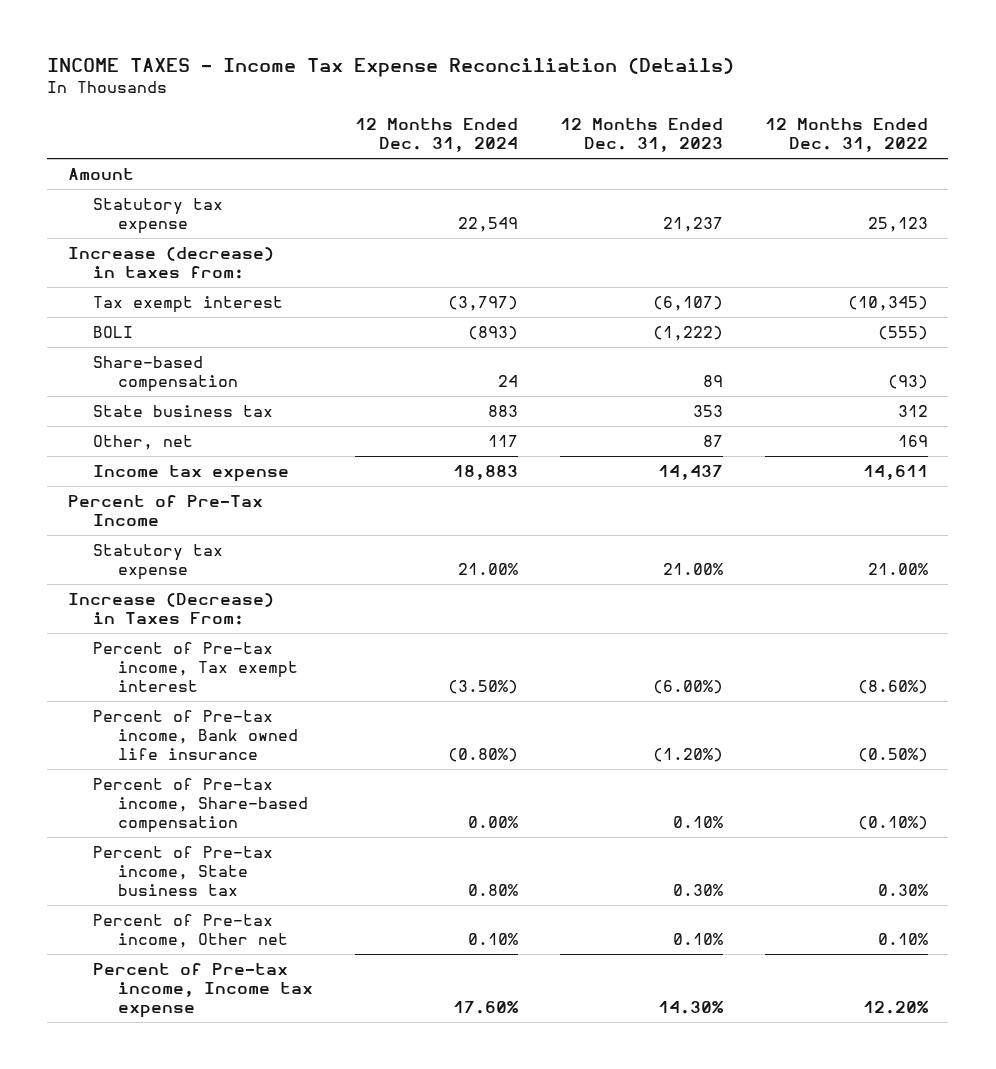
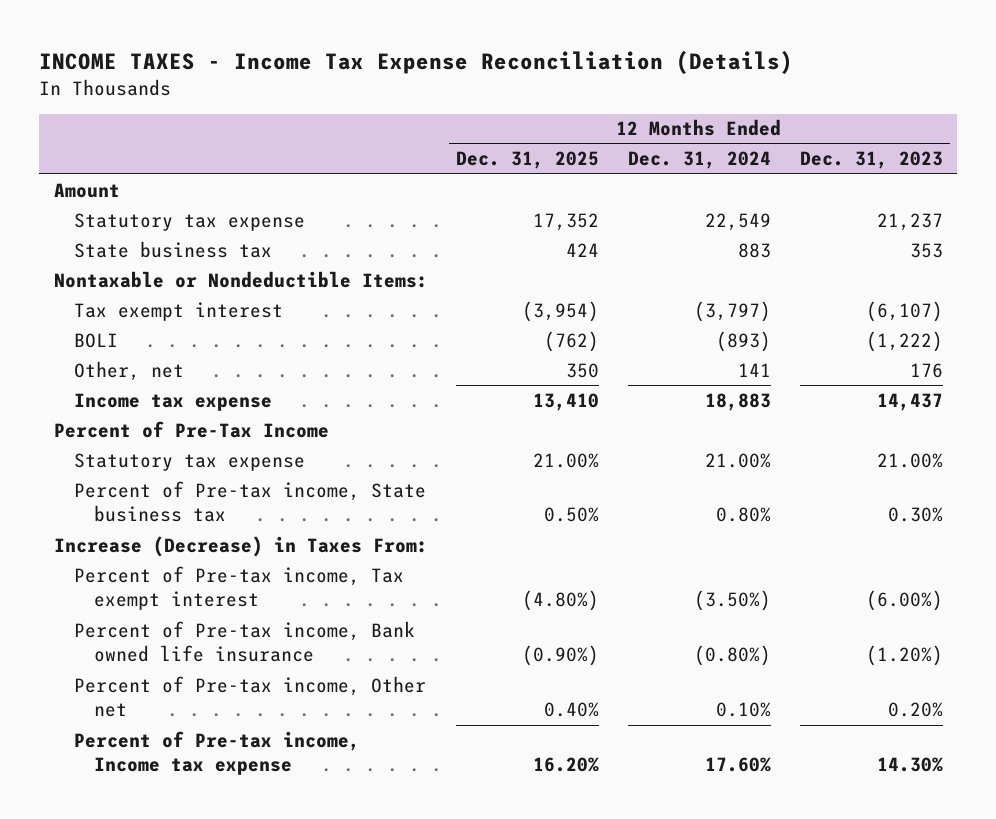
- | 12 Months Ended Dec. 31, 2024 | 12 Months Ended Dec. 31, 2023 | 12 Months Ended Dec. 31, 2022
+ | 12 Months Ended Dec. 31, 2025 | 12 Months Ended Dec. 31, 2024 | 12 Months Ended Dec. 31, 2023
- Increase (decrease) in taxes from:
moved up: State business tax | 424 | 883 | 353
+ Nontaxable or Nondeductible Items:
- Share-based compensation | 24 | 89 | (93)
- Other, net | 117 | 87 | 169
+ Other, net | 350 | 141 | 176
moved up: Percent of Pre-tax income, State business tax | 0.50% | 0.80% | 0.30%
- Percent of Pre-tax income, Share-based compensation | 0.00% | 0.10% | (0.10%)
- Percent of Pre-tax income, Other net | 0.10% | 0.10% | 0.10%
+ Percent of Pre-tax income, Other net | 0.40% | 0.10% | 0.20%

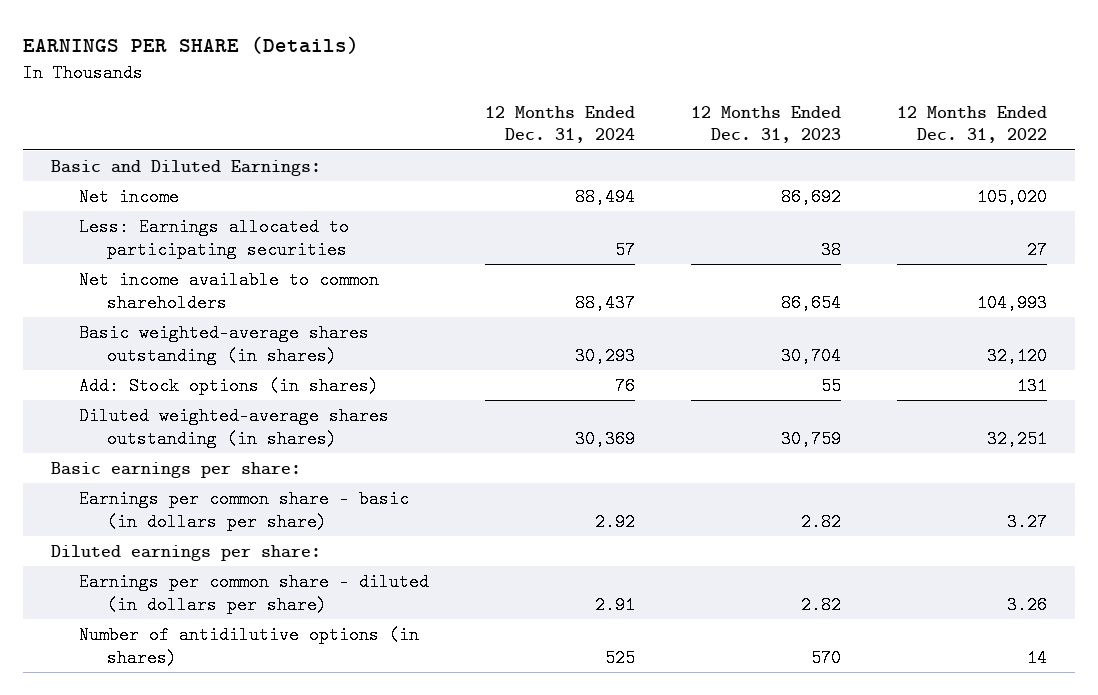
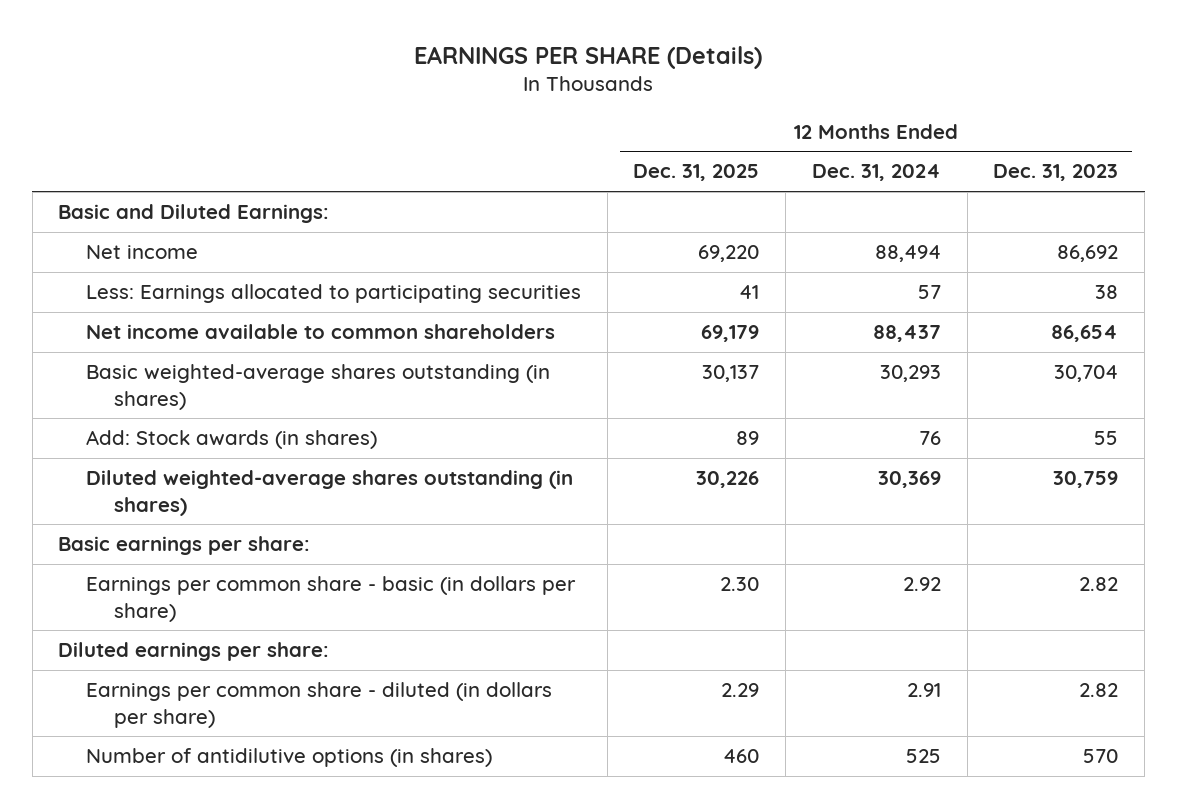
- | 12 Months Ended Dec. 31, 2024 | 12 Months Ended Dec. 31, 2023 | 12 Months Ended Dec. 31, 2022
+ | 12 Months Ended Dec. 31, 2025 | 12 Months Ended Dec. 31, 2024 | 12 Months Ended Dec. 31, 2023
- Add: Stock options (in shares) | 76 | 55 | 131
+ Add: Stock awards (in shares) | 89 | 76 | 55

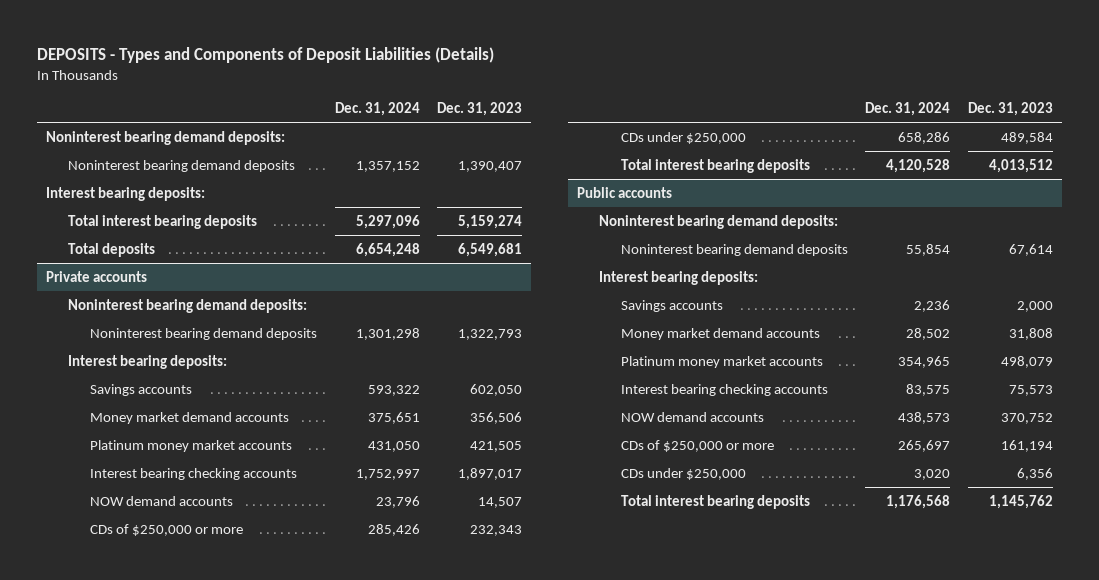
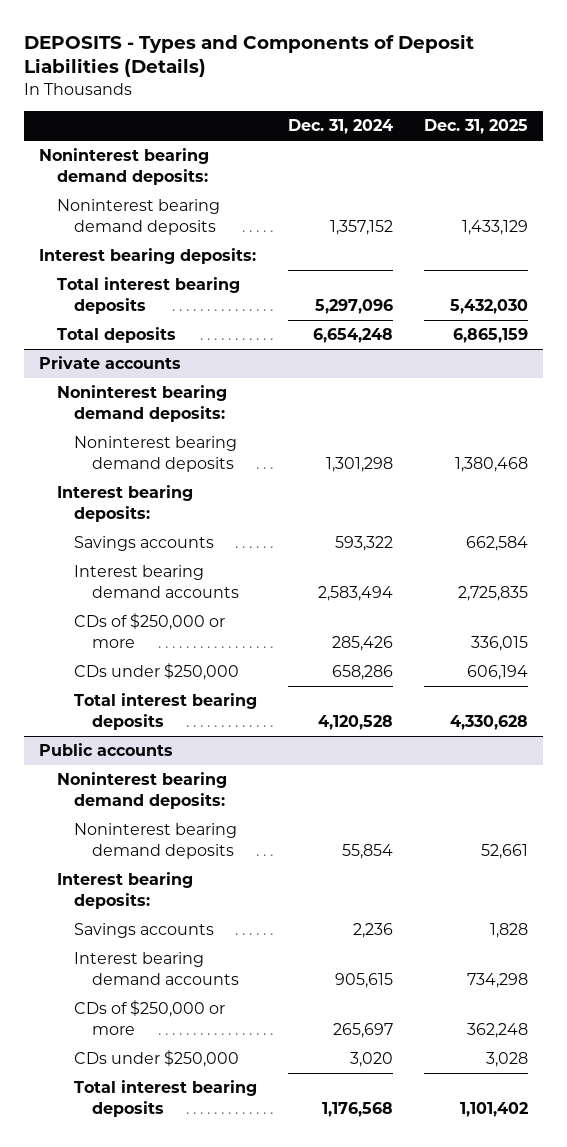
- | Dec. 31, 2024 | Dec. 31, 2023
+ | Dec. 31, 2024 | Dec. 31, 2025
@ Private accounts
- Money market demand accounts | 375,651 | 356,506
- Platinum money market accounts | 431,050 | 421,505
- Interest bearing checking accounts | 1,752,997 | 1,897,017
- NOW demand accounts | 23,796 | 14,507
+ Interest bearing demand accounts | 2,583,494 | 2,725,835
@ Public accounts
- Money market demand accounts | 28,502 | 31,808
- Platinum money market accounts | 354,965 | 498,079
- Interest bearing checking accounts | 83,575 | 75,573
- NOW demand accounts | 438,573 | 370,752
+ Interest bearing demand accounts | 905,615 | 734,298

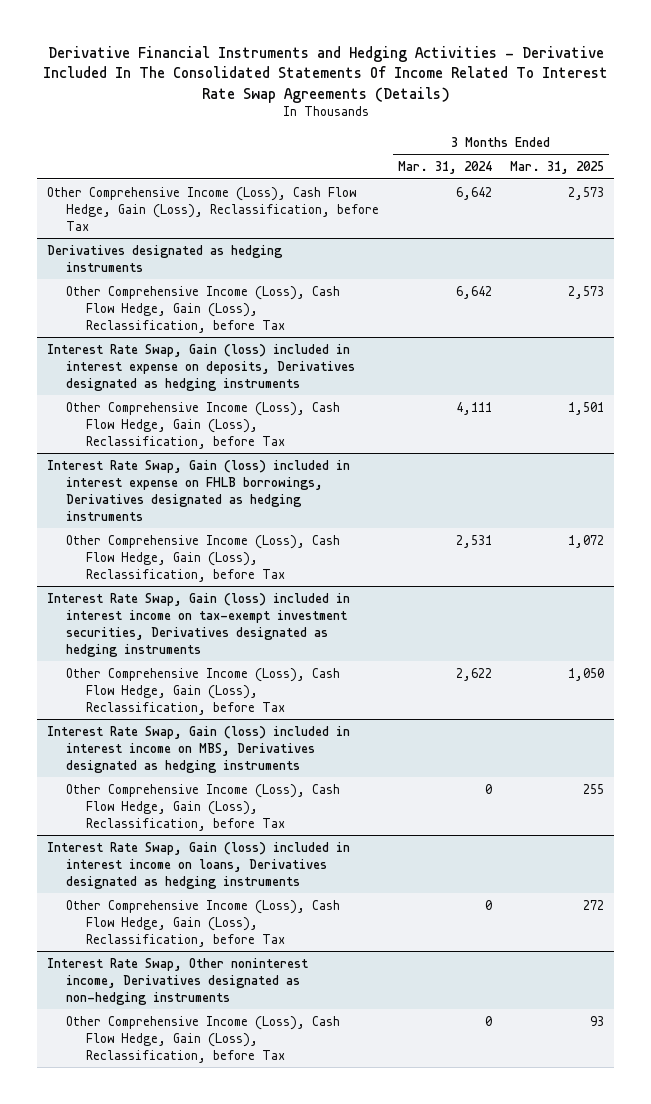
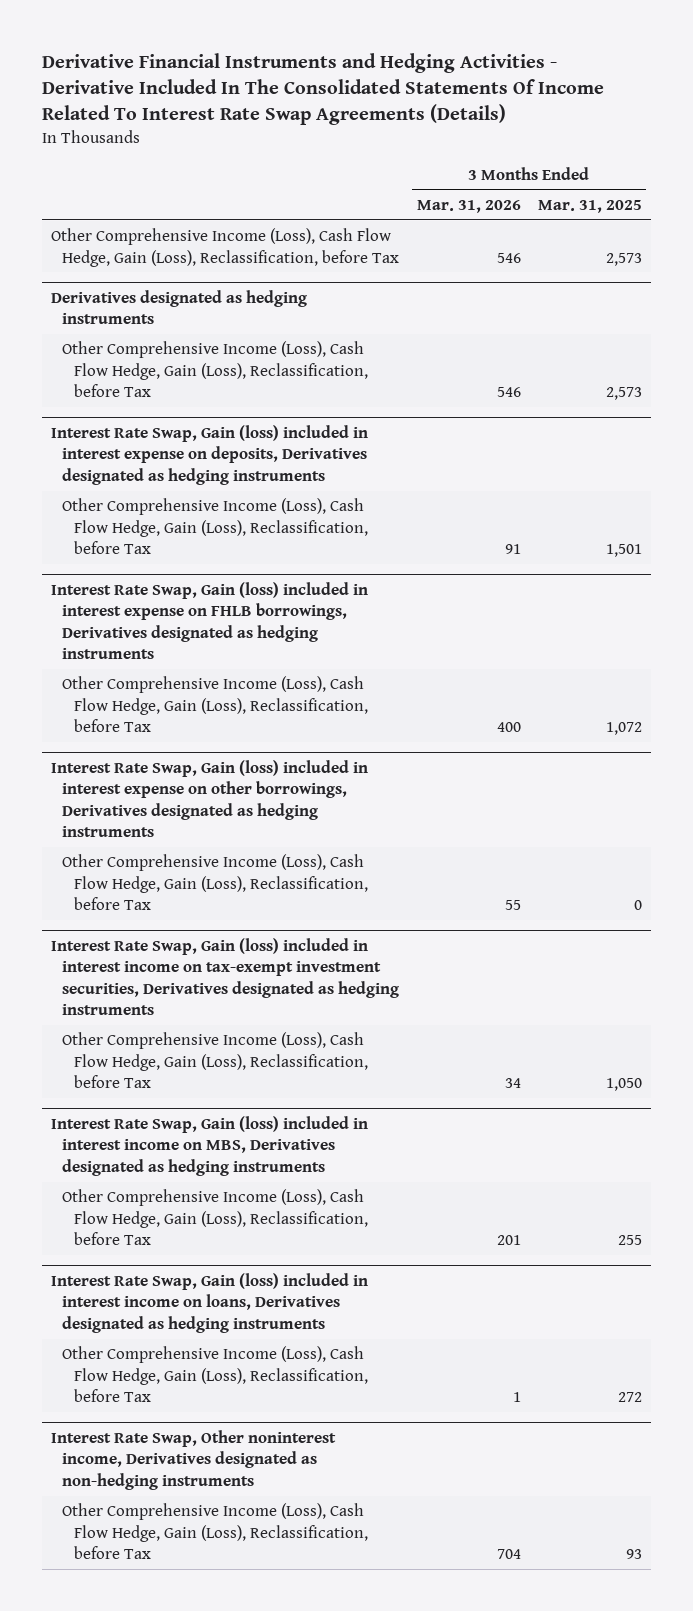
- | 3 Months Ended Mar. 31, 2024 | 3 Months Ended Mar. 31, 2025
+ | 3 Months Ended Mar. 31, 2026 | 3 Months Ended Mar. 31, 2025
+ Interest Rate Swap, Gain (loss) included in interest expense on other borrowings, Derivatives designated as hedging instruments
+ Other Comprehensive Income (Loss), Cash Flow Hedge, Gain (Loss), Reclassification, before Tax | 55 | 0

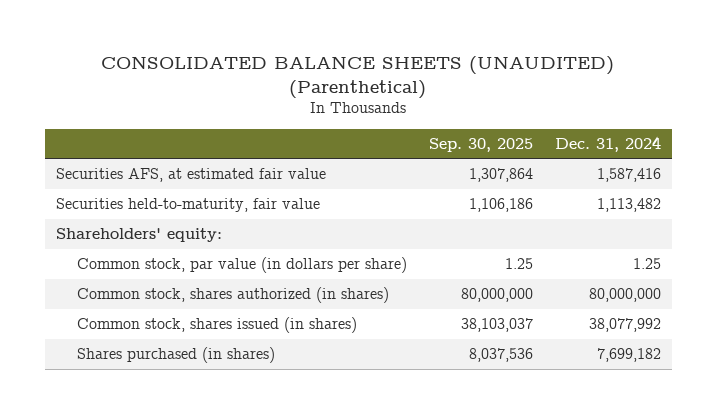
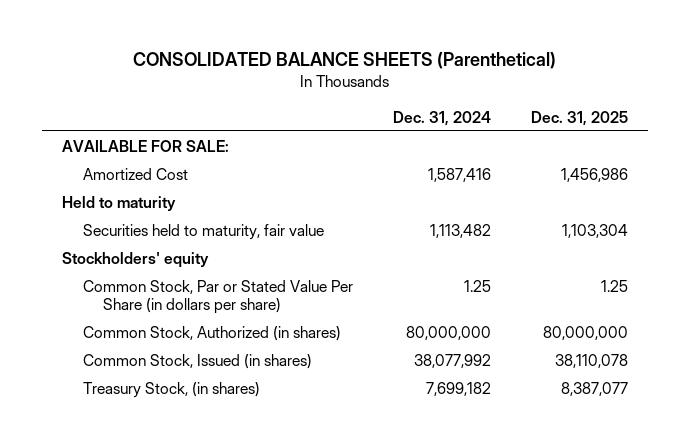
- CONSOLIDATED BALANCE SHEETS (UNAUDITED) (Parenthetical)
+ CONSOLIDATED BALANCE SHEETS (Parenthetical)
- | Sep. 30, 2025 | Dec. 31, 2024
+ | Dec. 31, 2024 | Dec. 31, 2025
- Securities AFS, at estimated fair value | 1,307,864 | 1,587,416
- Securities held-to-maturity, fair value | 1,106,186 | 1,113,482
- Shareholders' equity:
- Common stock, par value (in dollars per share) | 1.25 | 1.25
- Common stock, shares authorized (in shares) | 80,000,000 | 80,000,000
- Common stock, shares issued (in shares) | 38,103,037 | 38,077,992
- Shares purchased (in shares) | 8,037,536 | 7,699,182
+ AVAILABLE FOR SALE:
+ Amortized Cost | 1,587,416 | 1,456,986
+ Held to maturity
+ Securities held to maturity, fair value | 1,113,482 | 1,103,304
+ Stockholders' equity
+ Common Stock, Par or Stated Value Per Share (in dollars per share) | 1.25 | 1.25
+ Common Stock, Authorized (in shares) | 80,000,000 | 80,000,000
+ Common Stock, Issued (in shares) | 38,077,992 | 38,110,078
+ Treasury Stock, (in shares) | 7,699,182 | 8,387,077

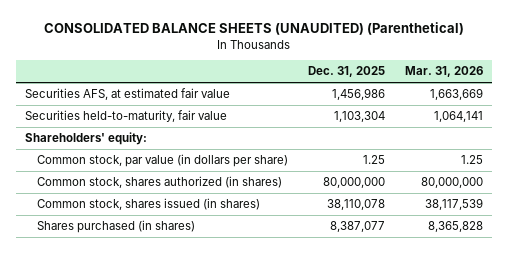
- CONSOLIDATED BALANCE SHEETS (Parenthetical)
+ CONSOLIDATED BALANCE SHEETS (UNAUDITED) (Parenthetical)
- | Dec. 31, 2024 | Dec. 31, 2025
+ | Dec. 31, 2025 | Mar. 31, 2026
- AVAILABLE FOR SALE:
- Amortized Cost | 1,587,416 | 1,456,986
- Held to maturity
- Securities held to maturity, fair value | 1,113,482 | 1,103,304
- Stockholders' equity
- Common Stock, Par or Stated Value Per Share (in dollars per share) | 1.25 | 1.25
- Common Stock, Authorized (in shares) | 80,000,000 | 80,000,000
- Common Stock, Issued (in shares) | 38,077,992 | 38,110,078
- Treasury Stock, (in shares) | 7,699,182 | 8,387,077
+ Securities AFS, at estimated fair value | 1,456,986 | 1,663,669
+ Securities held-to-maturity, fair value | 1,103,304 | 1,064,141
+ Shareholders' equity:
+ Common stock, par value (in dollars per share) | 1.25 | 1.25
+ Common stock, shares authorized (in shares) | 80,000,000 | 80,000,000
+ Common stock, shares issued (in shares) | 38,110,078 | 38,117,539
+ Shares purchased (in shares) | 8,387,077 | 8,365,828

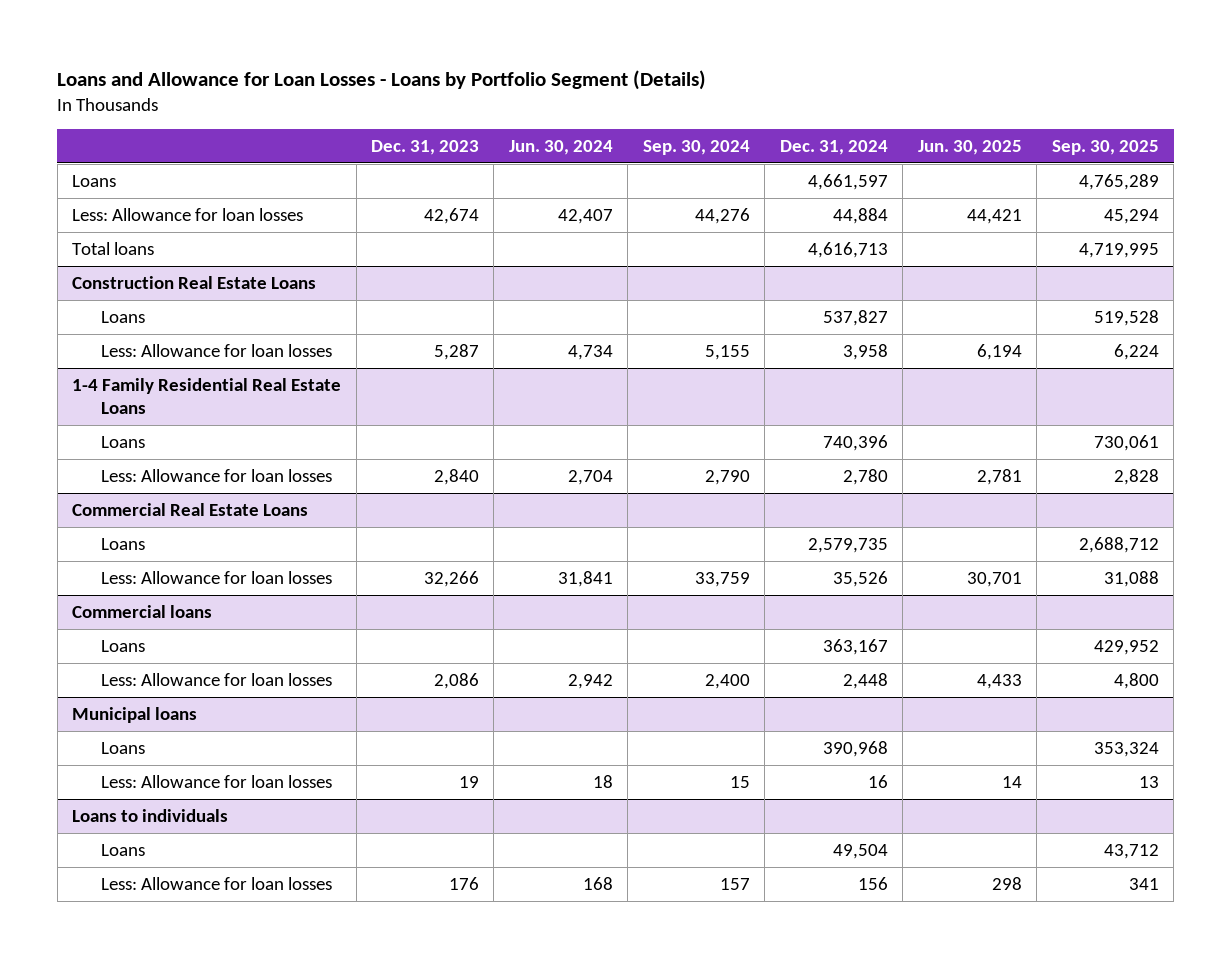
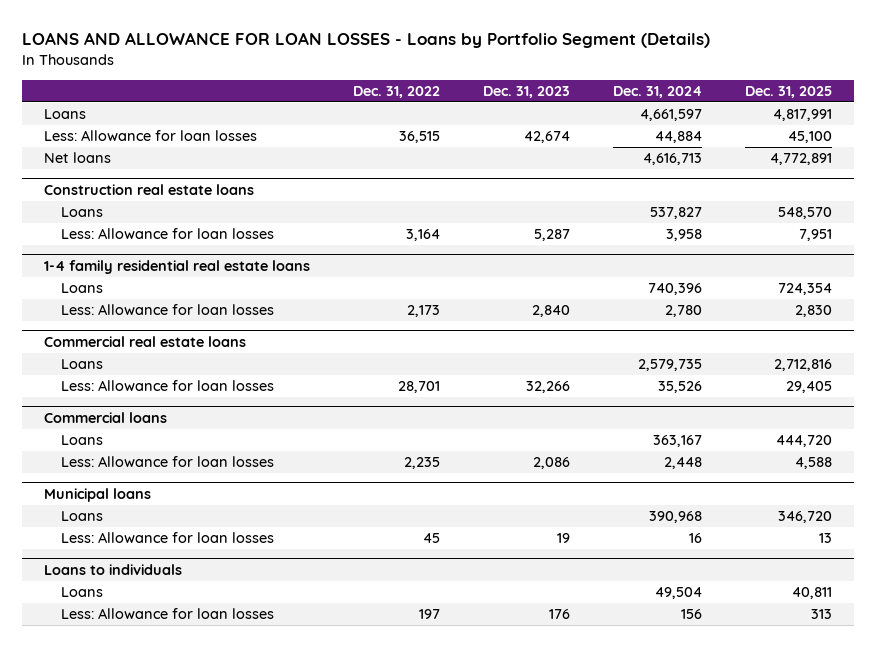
- Loans and Allowance for Loan Losses - Loans by Portfolio Segment (Details)
+ LOANS AND ALLOWANCE FOR LOAN LOSSES - Loans by Portfolio Segment (Details)
- | Dec. 31, 2023 | Jun. 30, 2024 | Sep. 30, 2024 | Dec. 31, 2024 | Jun. 30, 2025 | Sep. 30, 2025
+ | Dec. 31, 2022 | Dec. 31, 2023 | Dec. 31, 2024 | Dec. 31, 2025
- Total loans | | | | 4,616,713 | | 4,719,995
- Construction Real Estate Loans
+ Net loans | | | 4,616,713 | 4,772,891
+ Construction real estate loans
- 1-4 Family Residential Real Estate Loans
+ 1-4 family residential real estate loans
- Commercial Real Estate Loans
+ Commercial real estate loans

